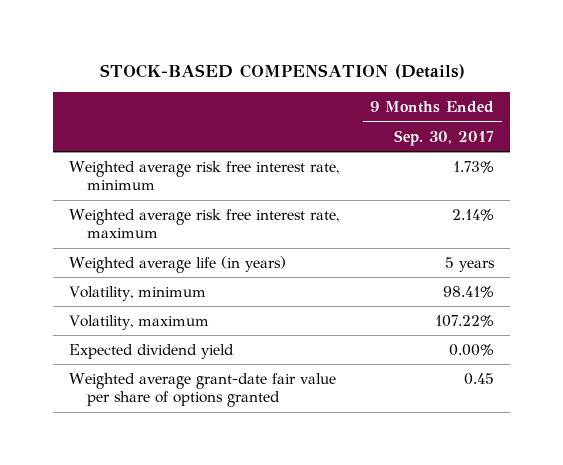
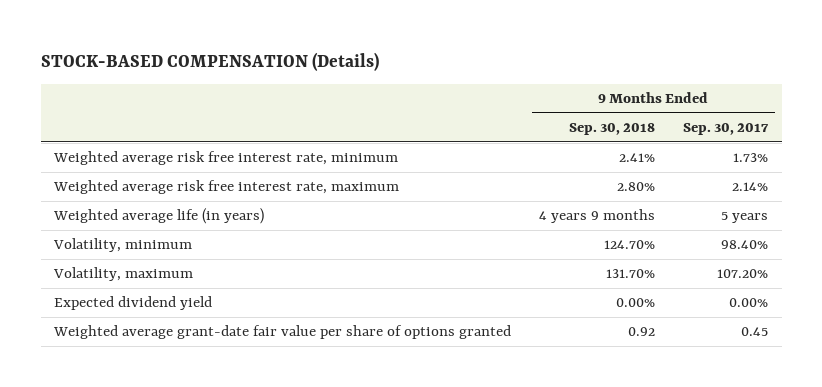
- | 9 Months Ended Sep. 30, 2017
+ | 9 Months Ended Sep. 30, 2018 | 9 Months Ended Sep. 30, 2017
- Volatility, minimum | 98.41%
- Volatility, maximum | 107.22%
+ Volatility, minimum | 124.70% | 98.40%
+ Volatility, maximum | 131.70% | 107.20%

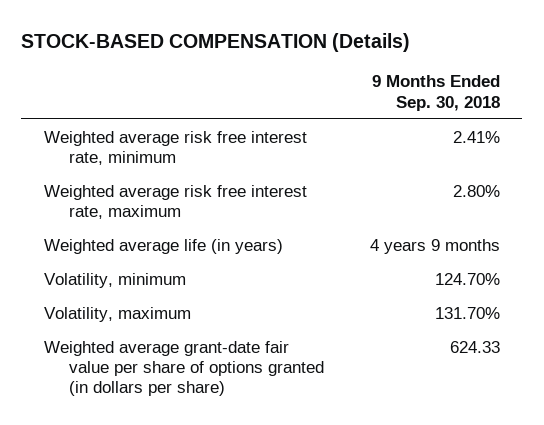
- | 9 Months Ended Sep. 30, 2018 | 9 Months Ended Sep. 30, 2017
+ | 9 Months Ended Sep. 30, 2018
- Expected dividend yield | 0.00% | 0.00%
- Weighted average grant-date fair value per share of options granted | 0.92 | 0.45
+ Weighted average grant-date fair value per share of options granted (in dollars per share) | 624.33

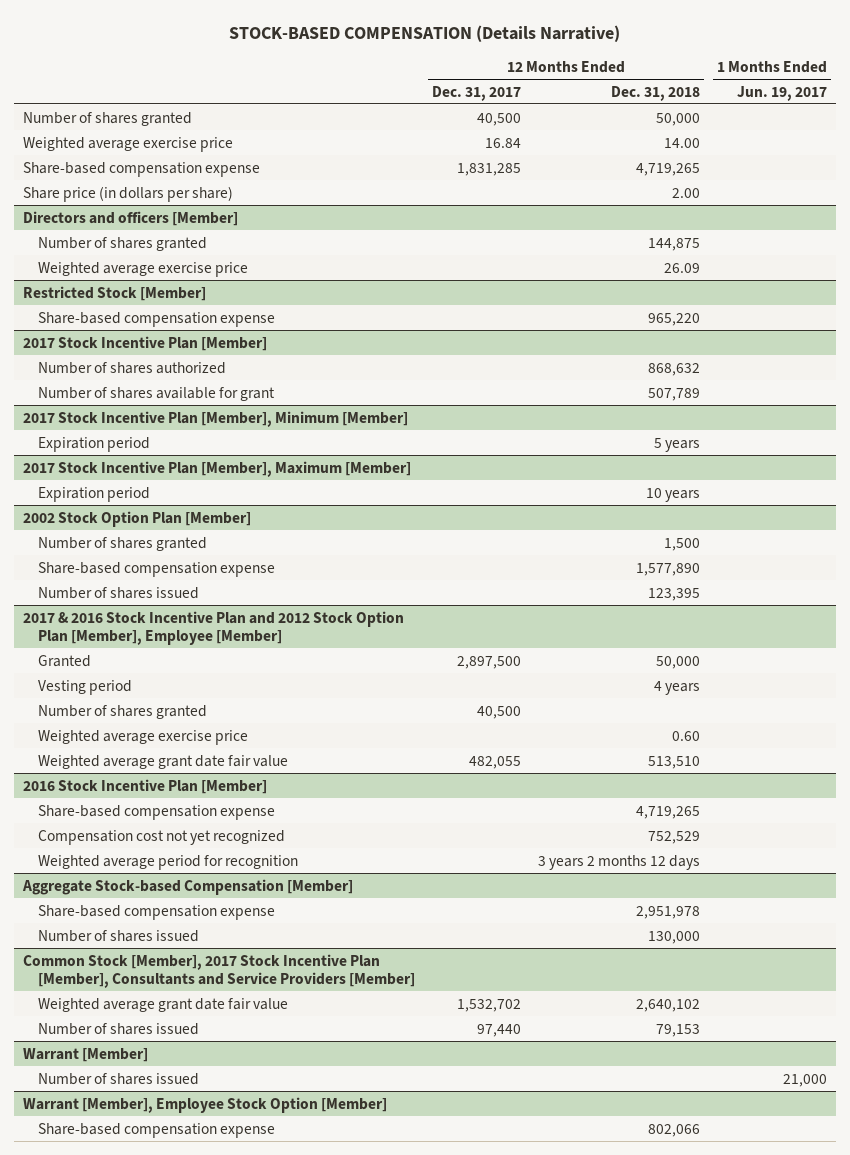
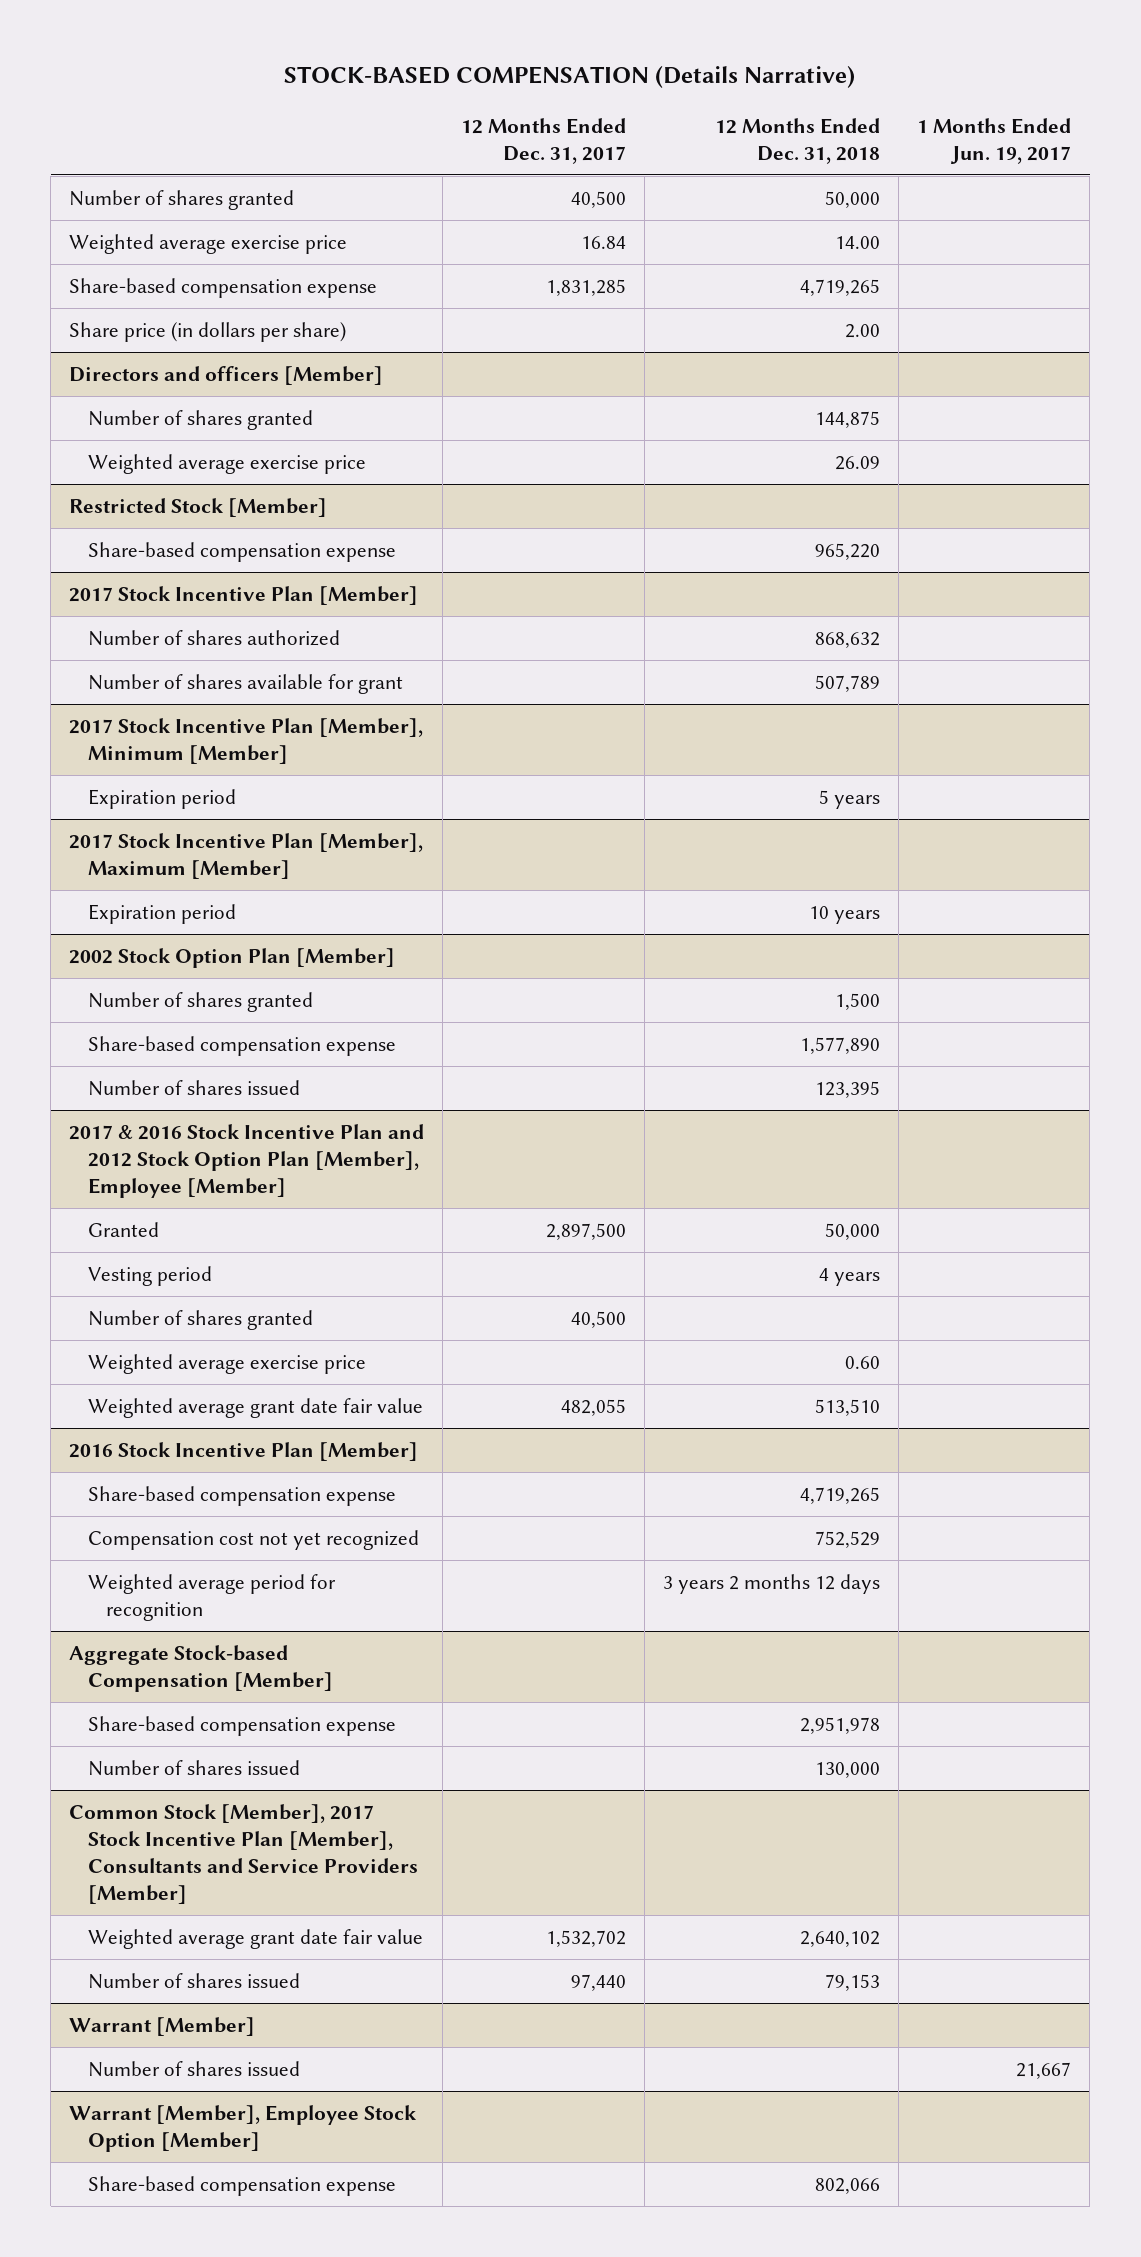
@ Warrant [Member]
- Number of shares issued | | | 21,000
+ Number of shares issued | | | 21,667

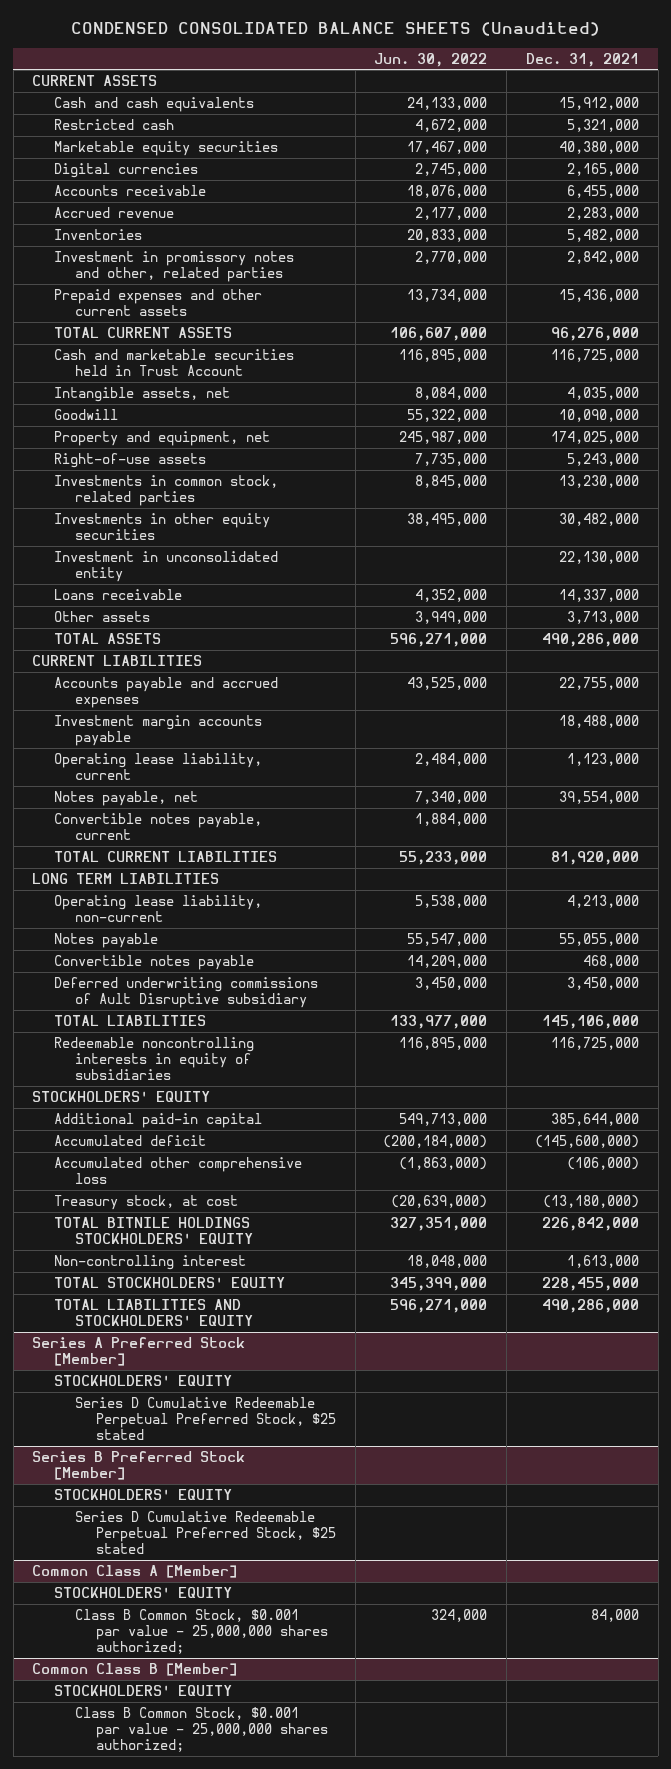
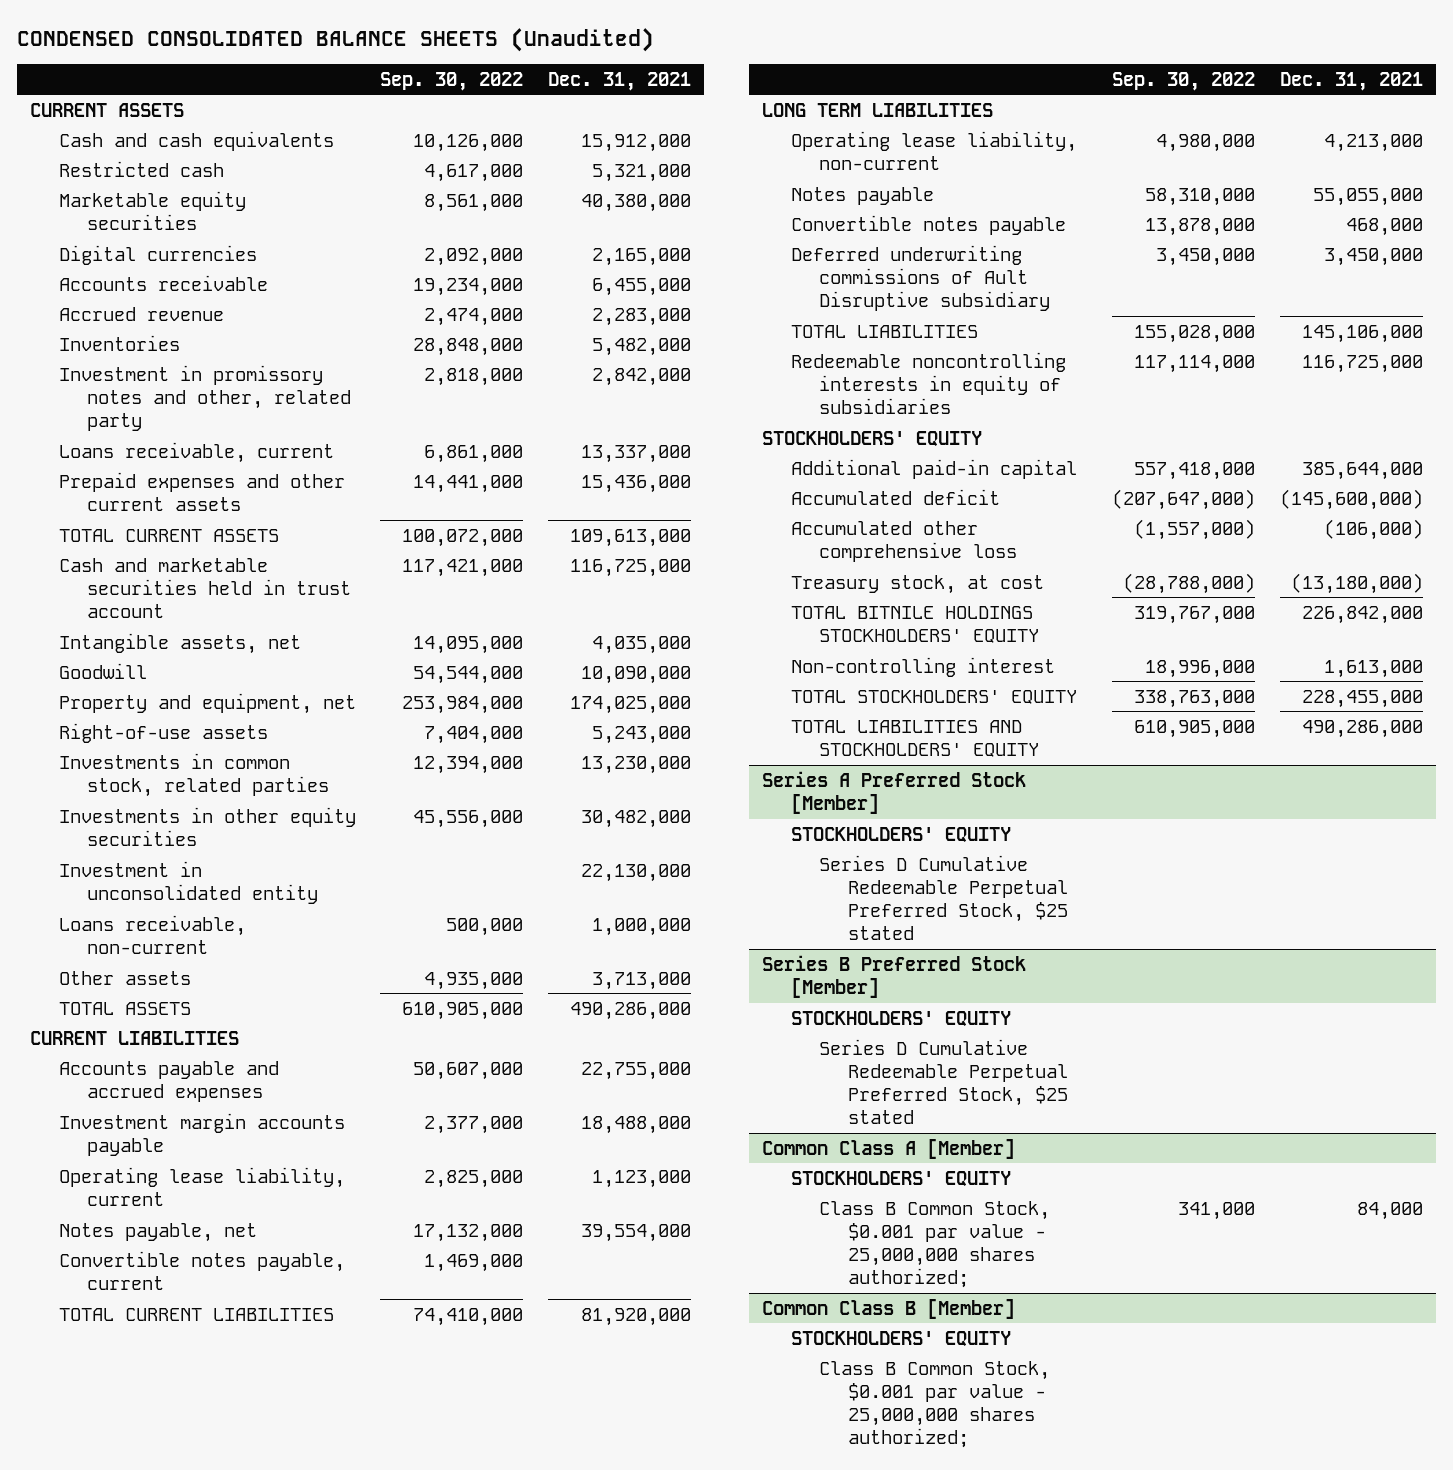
- | Jun. 30, 2022 | Dec. 31, 2021
+ | Sep. 30, 2022 | Dec. 31, 2021
- Investment in promissory notes and other, related parties | 2,770,000 | 2,842,000
+ Investment in promissory notes and other, related party | 2,818,000 | 2,842,000
+ Loans receivable, current | 6,861,000 | 13,337,000
- TOTAL CURRENT ASSETS | 106,607,000 | 96,276,000
- Cash and marketable securities held in Trust Account | 116,895,000 | 116,725,000
+ TOTAL CURRENT ASSETS | 100,072,000 | 109,613,000
+ Cash and marketable securities held in trust account | 117,421,000 | 116,725,000
- Loans receivable | 4,352,000 | 14,337,000
+ Loans receivable, non-current | 500,000 | 1,000,000

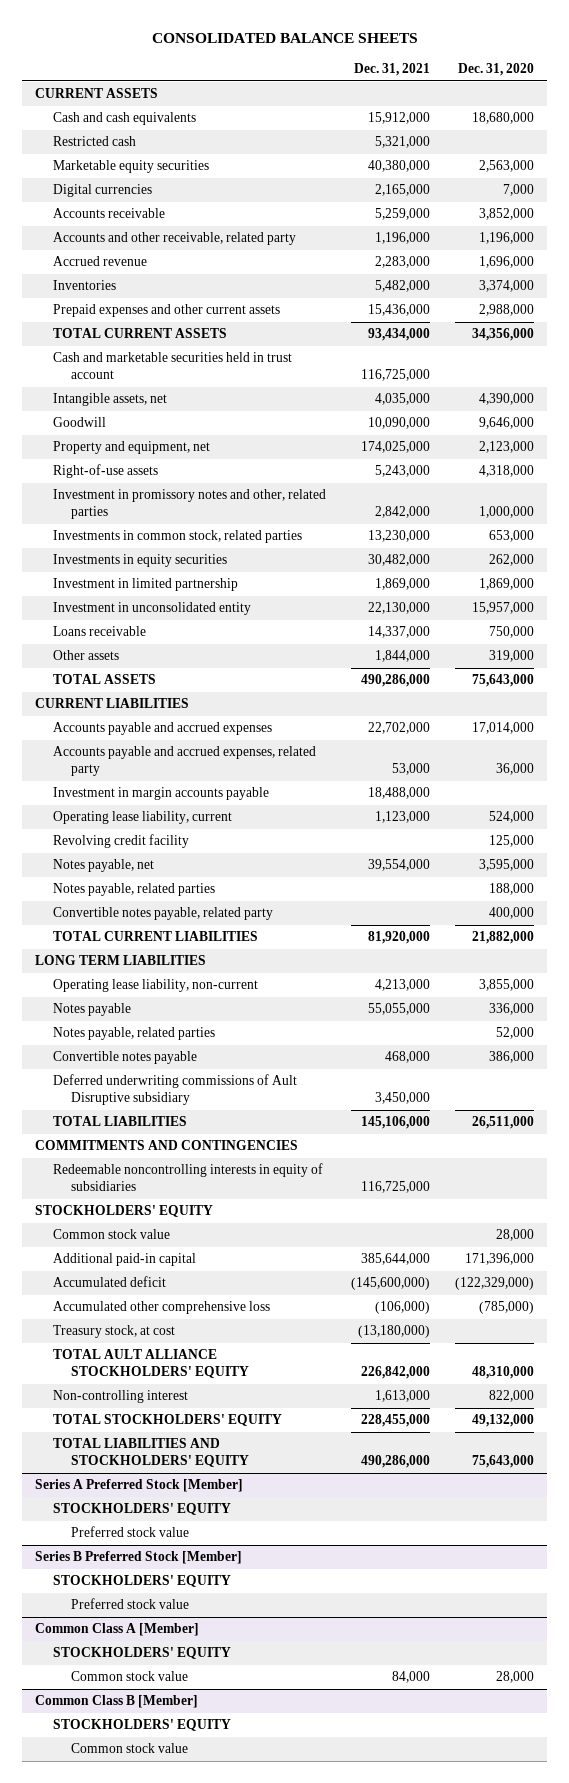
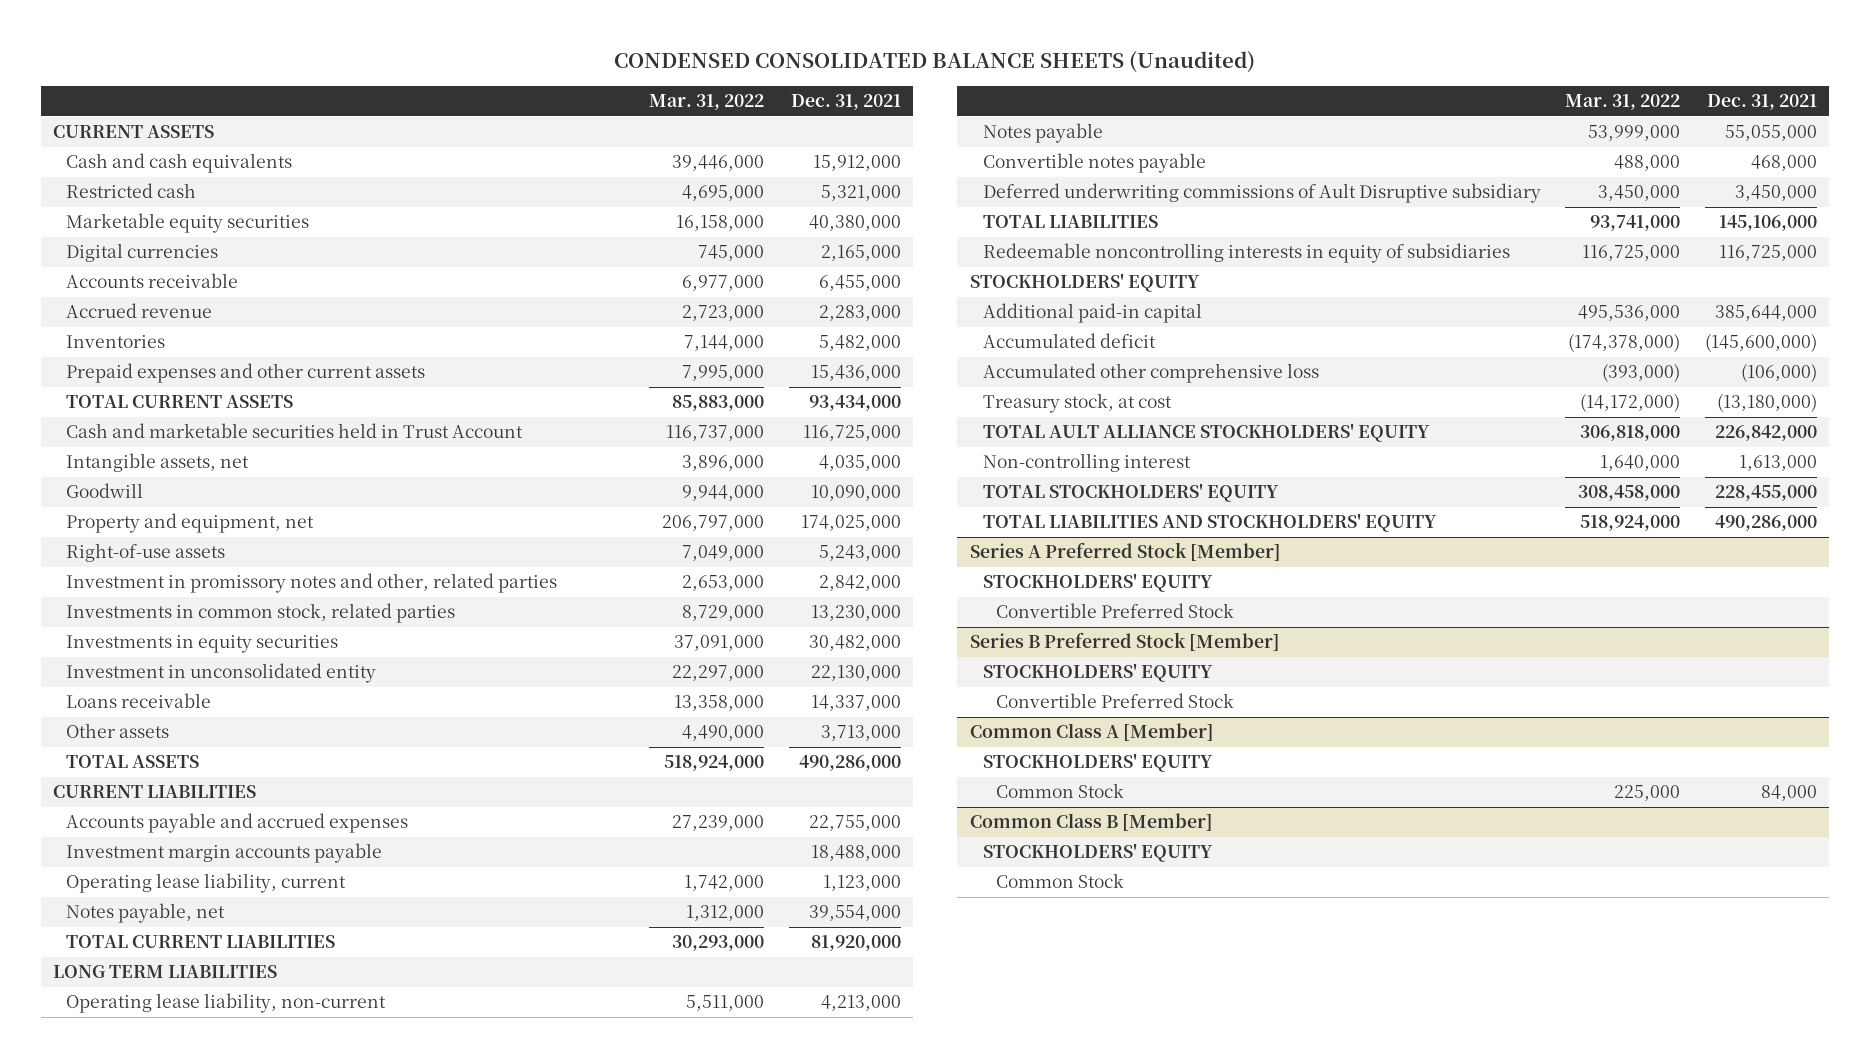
- CONSOLIDATED BALANCE SHEETS
+ CONDENSED CONSOLIDATED BALANCE SHEETS (Unaudited)
- | Dec. 31, 2021 | Dec. 31, 2020
+ | Mar. 31, 2022 | Dec. 31, 2021
- Accounts receivable | 5,259,000 | 3,852,000
- Accounts and other receivable, related party | 1,196,000 | 1,196,000
+ Accounts receivable | 6,977,000 | 6,455,000
- Cash and marketable securities held in trust account | 116,725,000 |
+ Cash and marketable securities held in Trust Account | 116,737,000 | 116,725,000
- Investment in limited partnership | 1,869,000 | 1,869,000
- Other assets | 1,844,000 | 319,000
+ Other assets | 4,490,000 | 3,713,000
- Accounts payable and accrued expenses | 22,702,000 | 17,014,000
- Accounts payable and accrued expenses, related party | 53,000 | 36,000
- Investment in margin accounts payable | 18,488,000 |
+ Accounts payable and accrued expenses | 27,239,000 | 22,755,000
+ Investment margin accounts payable | | 18,488,000
- Revolving credit facility | | 125,000
- Notes payable, related parties | | 188,000
- Convertible notes payable, related party | | 400,000
- Notes payable, related parties | | 52,000
- COMMITMENTS AND CONTINGENCIES
- Common stock value | | 28,000
@ Series A Preferred Stock [Member]
- Preferred stock value
+ Convertible Preferred Stock
@ Series B Preferred Stock [Member]
- Preferred stock value
+ Convertible Preferred Stock
@ Common Class A [Member]
- Common stock value | 84,000 | 28,000
+ Common Stock | 225,000 | 84,000
@ Common Class B [Member]
- Common stock value
+ Common Stock

